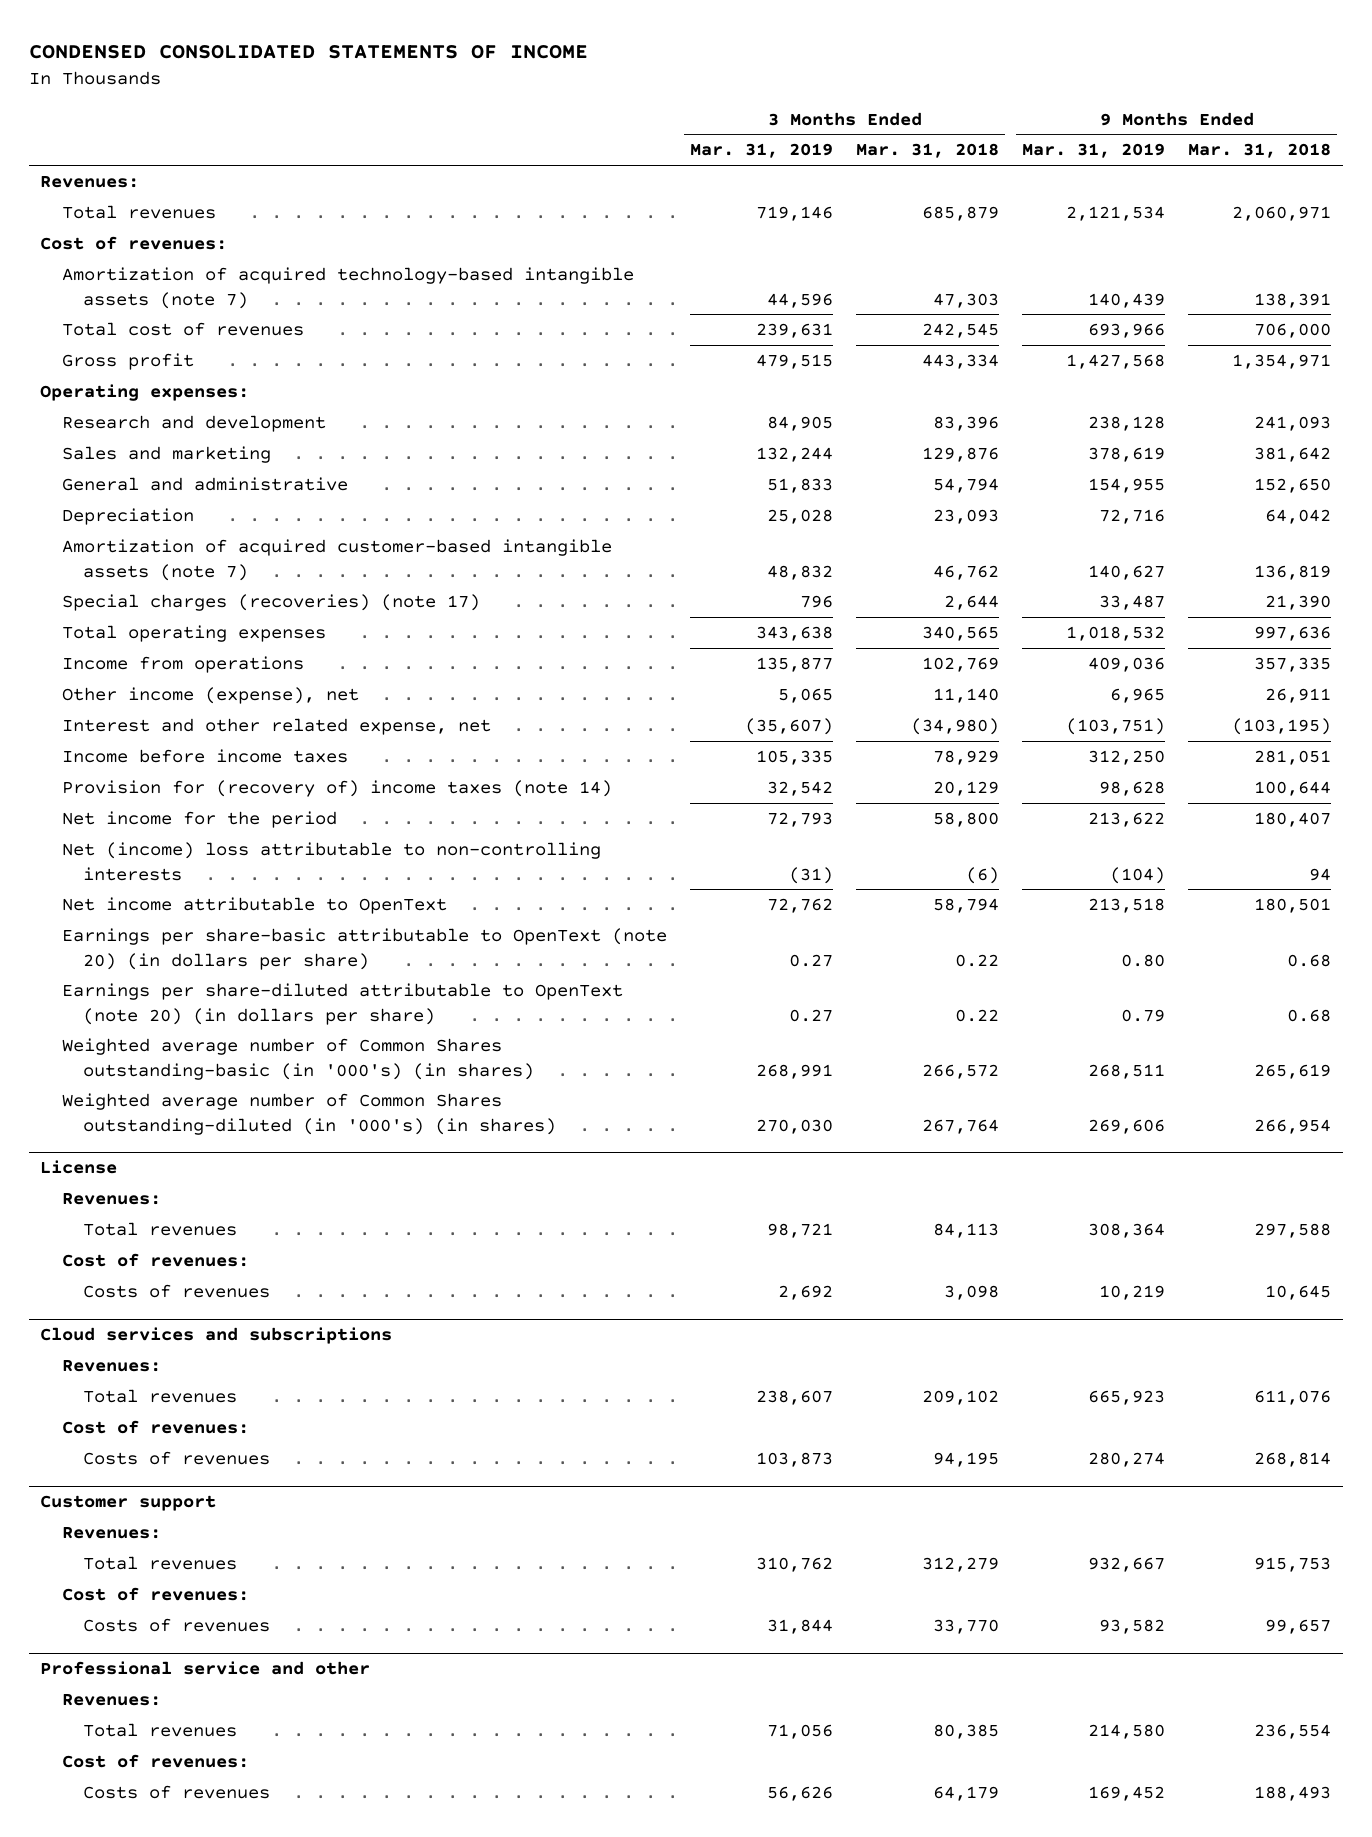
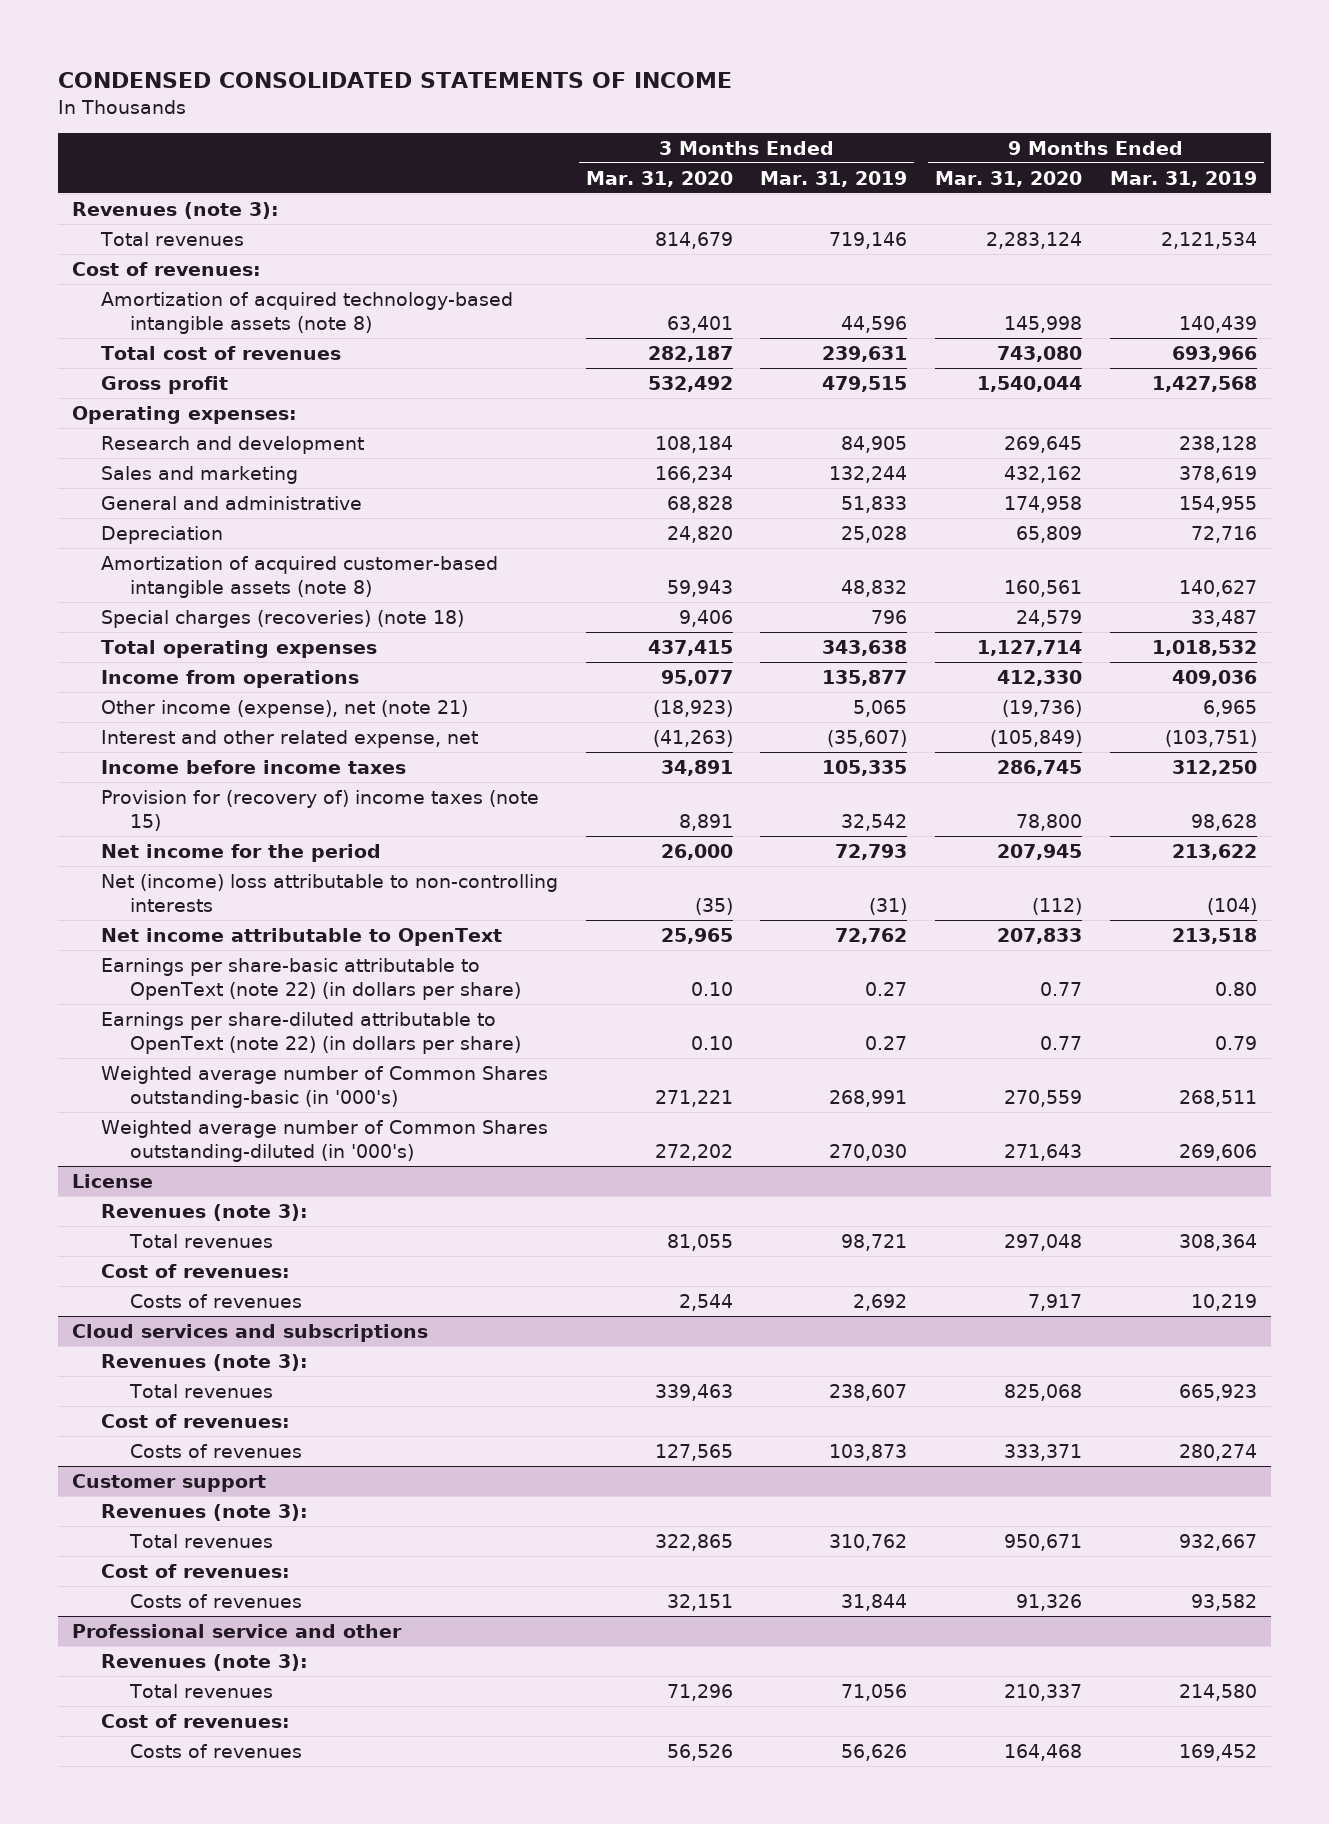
- | 3 Months Ended Mar. 31, 2019 | 3 Months Ended Mar. 31, 2018 | 9 Months Ended Mar. 31, 2019 | 9 Months Ended Mar. 31, 2018
+ | 3 Months Ended Mar. 31, 2020 | 3 Months Ended Mar. 31, 2019 | 9 Months Ended Mar. 31, 2020 | 9 Months Ended Mar. 31, 2019
- Revenues:
+ Revenues (note 3):
- Amortization of acquired technology-based intangible assets (note 7) | 44,596 | 47,303 | 140,439 | 138,391
+ Amortization of acquired technology-based intangible assets (note 8) | 63,401 | 44,596 | 145,998 | 140,439
- Amortization of acquired customer-based intangible assets (note 7) | 48,832 | 46,762 | 140,627 | 136,819
- Special charges (recoveries) (note 17) | 796 | 2,644 | 33,487 | 21,390
+ Amortization of acquired customer-based intangible assets (note 8) | 59,943 | 48,832 | 160,561 | 140,627
+ Special charges (recoveries) (note 18) | 9,406 | 796 | 24,579 | 33,487
- Other income (expense), net | 5,065 | 11,140 | 6,965 | 26,911
+ Other income (expense), net (note 21) | (18,923) | 5,065 | (19,736) | 6,965
- Provision for (recovery of) income taxes (note 14) | 32,542 | 20,129 | 98,628 | 100,644
+ Provision for (recovery of) income taxes (note 15) | 8,891 | 32,542 | 78,800 | 98,628
- Earnings per share-basic attributable to OpenText (note 20) (in dollars per share) | 0.27 | 0.22 | 0.80 | 0.68
- Earnings per share-diluted attributable to OpenText (note 20) (in dollars per share) | 0.27 | 0.22 | 0.79 | 0.68
- Weighted average number of Common Shares outstanding-basic (in '000's) (in shares) | 268,991 | 266,572 | 268,511 | 265,619
- Weighted average number of Common Shares outstanding-diluted (in '000's) (in shares) | 270,030 | 267,764 | 269,606 | 266,954
+ Earnings per share-basic attributable to OpenText (note 22) (in dollars per share) | 0.10 | 0.27 | 0.77 | 0.80
+ Earnings per share-diluted attributable to OpenText (note 22) (in dollars per share) | 0.10 | 0.27 | 0.77 | 0.79
+ Weighted average number of Common Shares outstanding-basic (in '000's) | 271,221 | 268,991 | 270,559 | 268,511
+ Weighted average number of Common Shares outstanding-diluted (in '000's) | 272,202 | 270,030 | 271,643 | 269,606
@ License
- Revenues:
+ Revenues (note 3):
@ Cloud services and subscriptions
- Revenues:
+ Revenues (note 3):
@ Customer support
- Revenues:
+ Revenues (note 3):
@ Professional service and other
- Revenues:
+ Revenues (note 3):

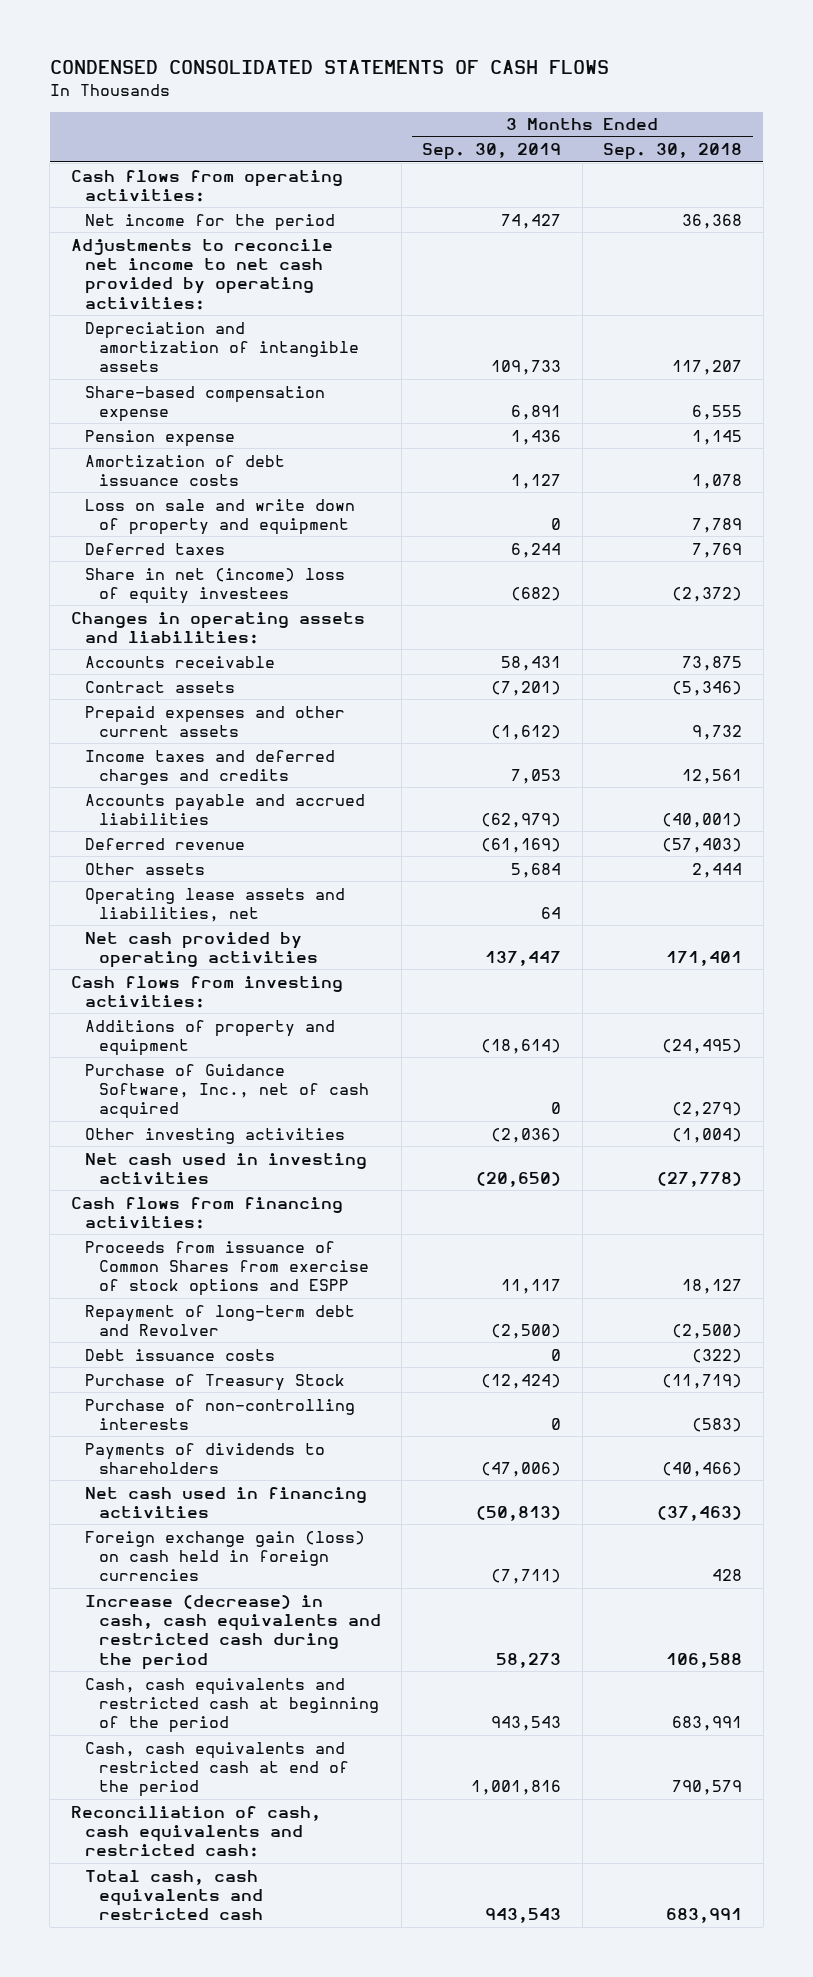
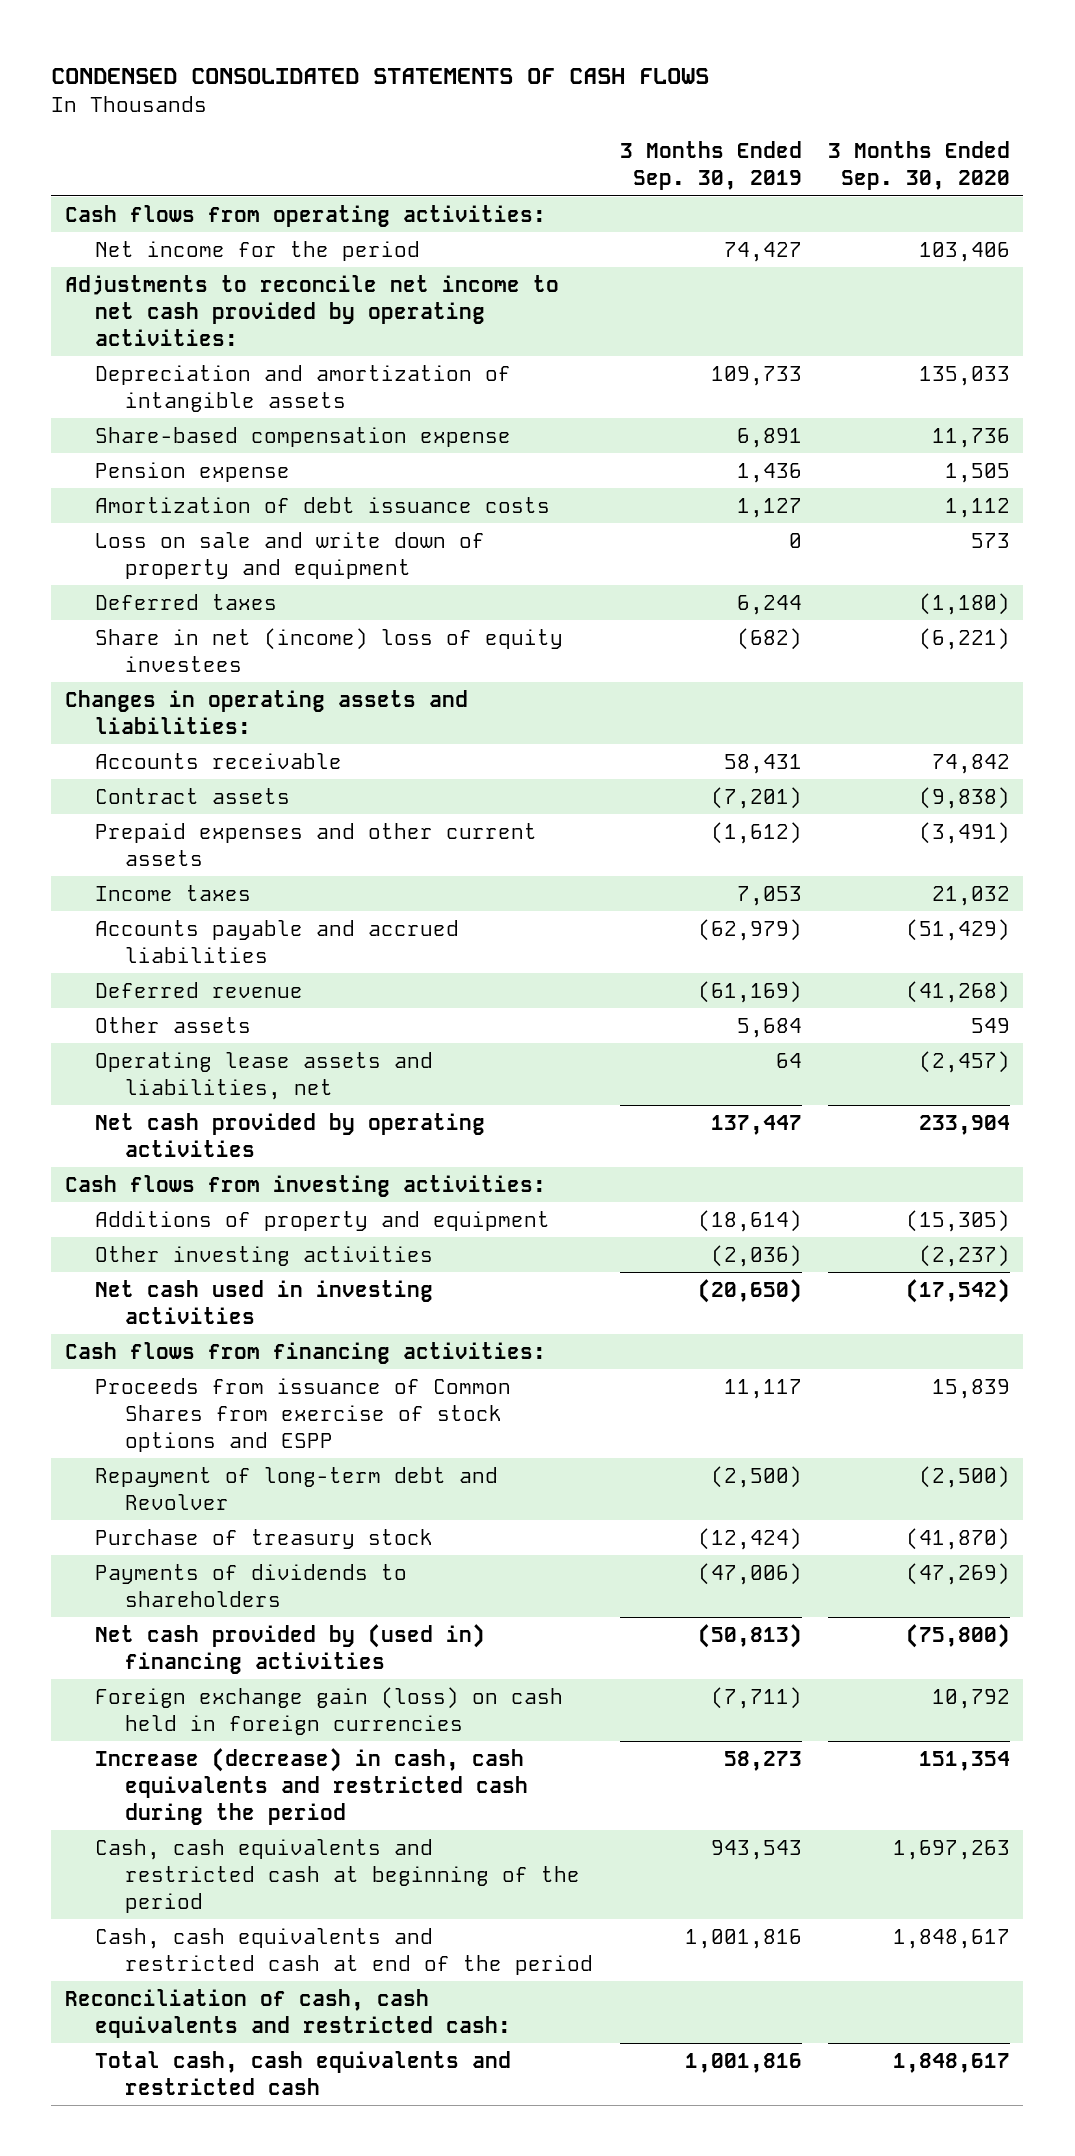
- | 3 Months Ended Sep. 30, 2019 | 3 Months Ended Sep. 30, 2018
+ | 3 Months Ended Sep. 30, 2019 | 3 Months Ended Sep. 30, 2020
- Income taxes and deferred charges and credits | 7,053 | 12,561
+ Income taxes | 7,053 | 21,032
- Purchase of Guidance Software, Inc., net of cash acquired | 0 | (2,279)
- Debt issuance costs | 0 | (322)
- Purchase of Treasury Stock | (12,424) | (11,719)
- Purchase of non-controlling interests | 0 | (583)
+ Purchase of treasury stock | (12,424) | (41,870)
- Net cash used in financing activities | (50,813) | (37,463)
+ Net cash provided by (used in) financing activities | (50,813) | (75,800)
- Total cash, cash equivalents and restricted cash | 943,543 | 683,991
+ Total cash, cash equivalents and restricted cash | 1,001,816 | 1,848,617

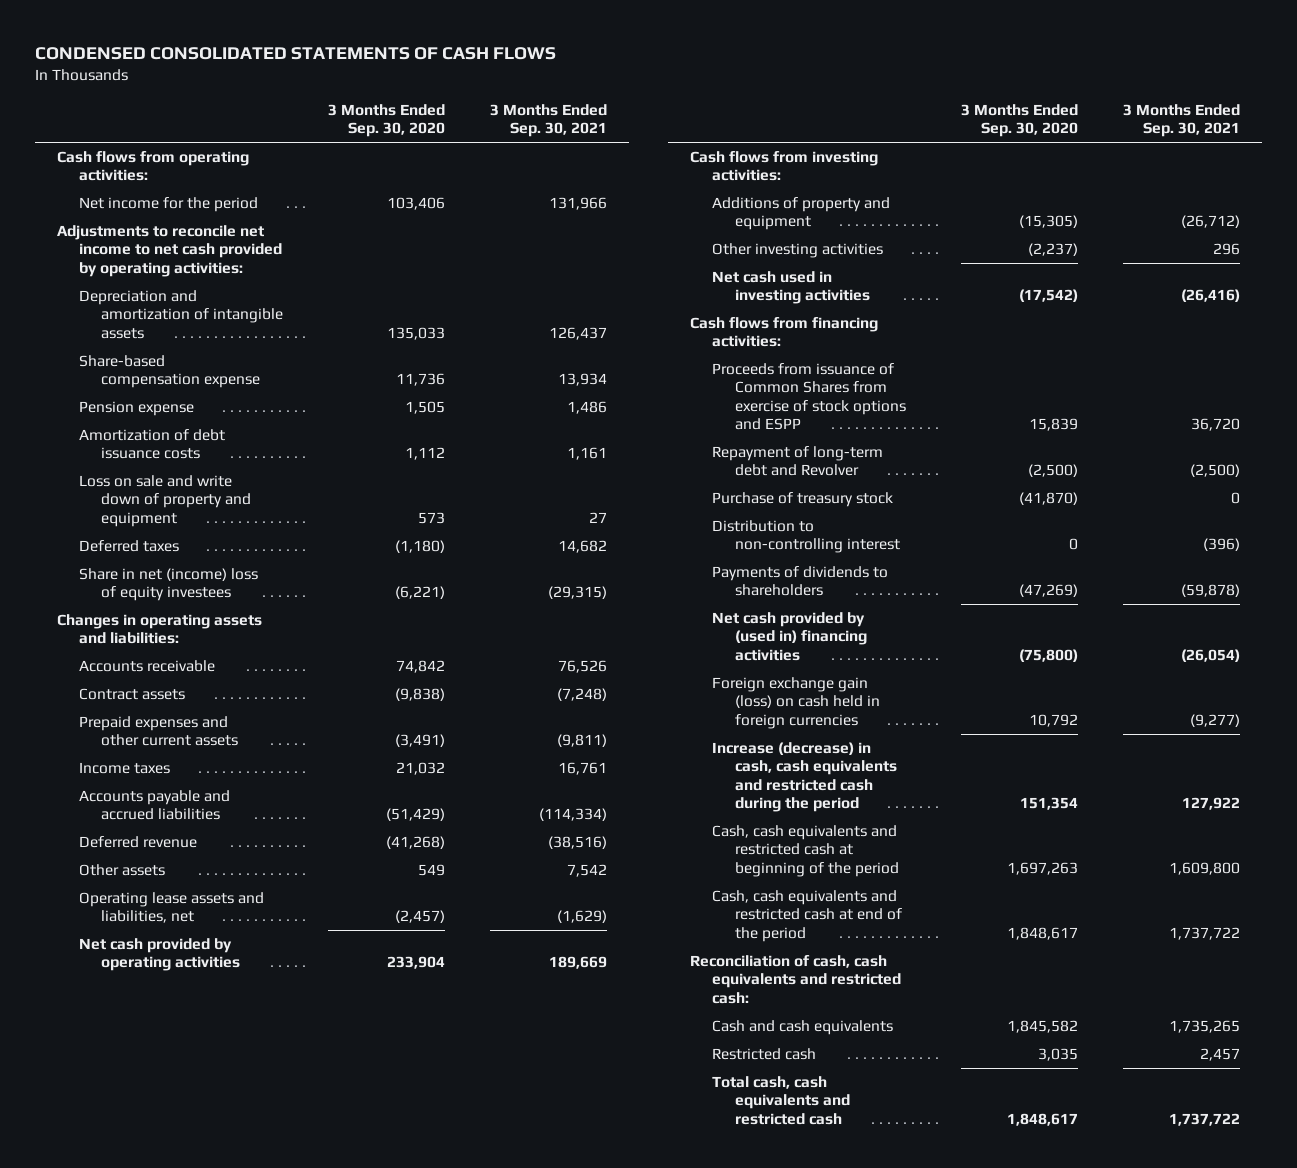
- | 3 Months Ended Sep. 30, 2019 | 3 Months Ended Sep. 30, 2020
+ | 3 Months Ended Sep. 30, 2020 | 3 Months Ended Sep. 30, 2021
+ Distribution to non-controlling interest | 0 | (396)
+ Cash and cash equivalents | 1,845,582 | 1,735,265
+ Restricted cash | 3,035 | 2,457

